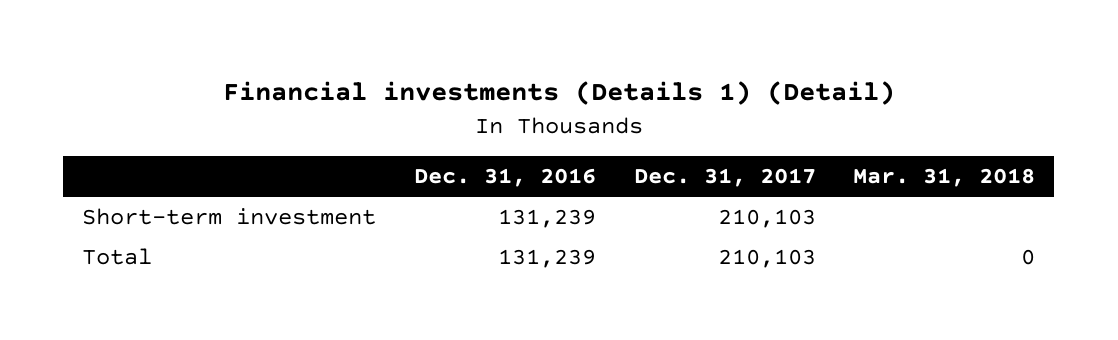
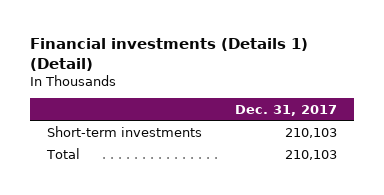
- | Dec. 31, 2016 | Dec. 31, 2017 | Mar. 31, 2018
+ | Dec. 31, 2017
- Short-term investment | 131,239 | 210,103 |
+ Short-term investments | 210,103

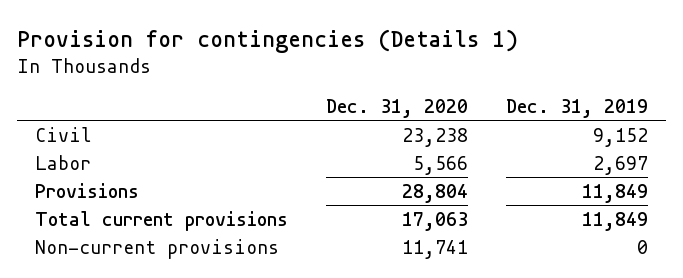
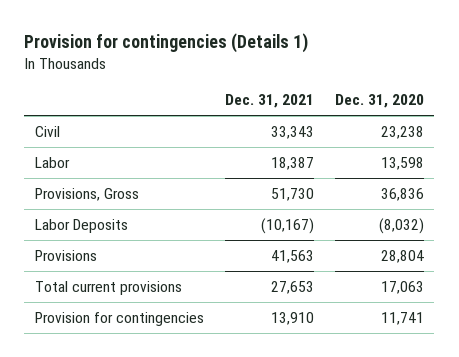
- | Dec. 31, 2020 | Dec. 31, 2019
+ | Dec. 31, 2021 | Dec. 31, 2020
- Labor | 5,566 | 2,697
+ Labor | 18,387 | 13,598
+ Provisions, Gross | 51,730 | 36,836
+ Labor Deposits | (10,167) | (8,032)
- Non-current provisions | 11,741 | 0
+ Provision for contingencies | 13,910 | 11,741

